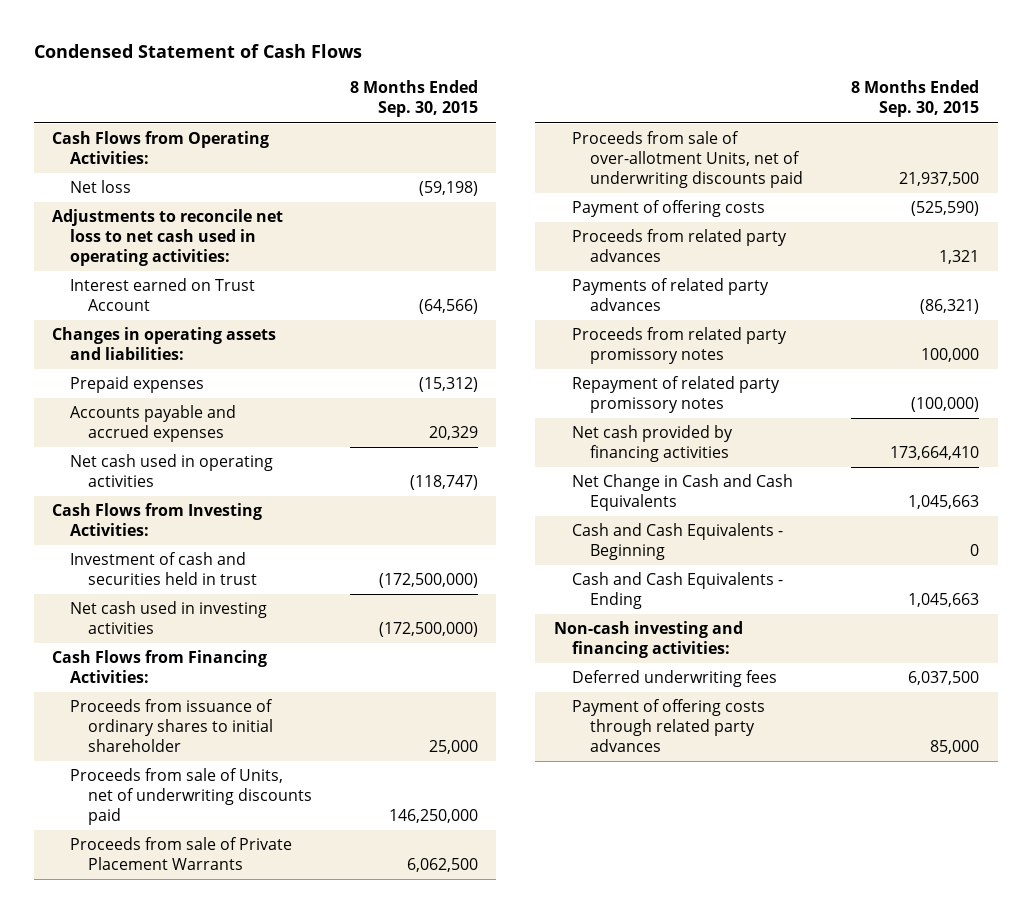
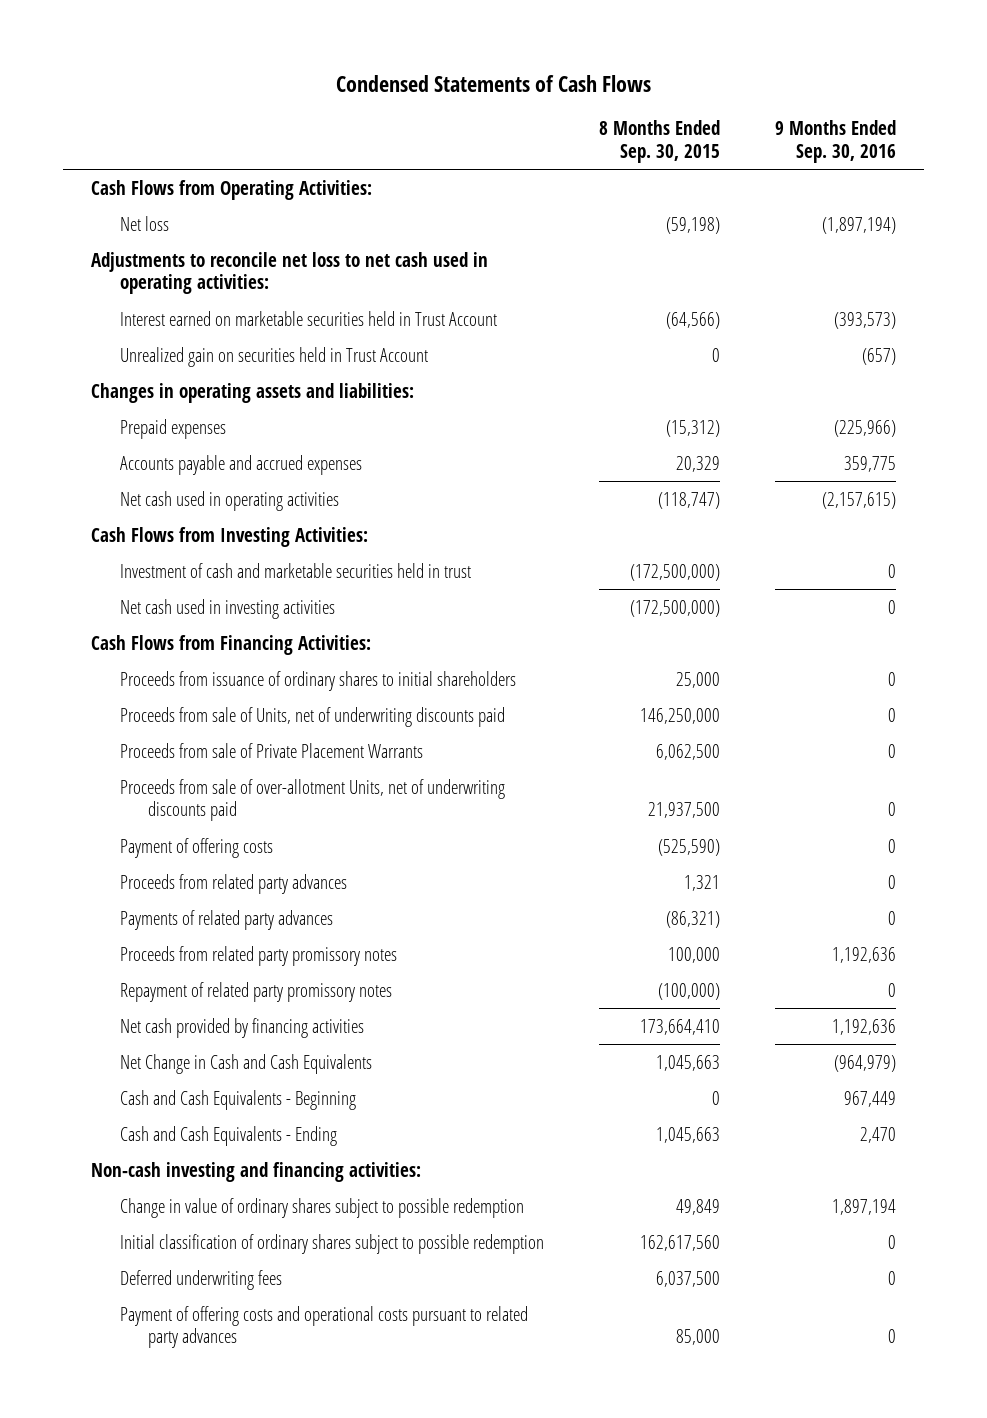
- Condensed Statement of Cash Flows
+ Condensed Statements of Cash Flows
- | 8 Months Ended Sep. 30, 2015
+ | 8 Months Ended Sep. 30, 2015 | 9 Months Ended Sep. 30, 2016
- Interest earned on Trust Account | (64,566)
+ Interest earned on marketable securities held in Trust Account | (64,566) | (393,573)
+ Unrealized gain on securities held in Trust Account | 0 | (657)
- Investment of cash and securities held in trust | (172,500,000)
+ Investment of cash and marketable securities held in trust | (172,500,000) | 0
- Proceeds from issuance of ordinary shares to initial shareholder | 25,000
+ Proceeds from issuance of ordinary shares to initial shareholders | 25,000 | 0
+ Change in value of ordinary shares subject to possible redemption | 49,849 | 1,897,194
+ Initial classification of ordinary shares subject to possible redemption | 162,617,560 | 0
- Payment of offering costs through related party advances | 85,000
+ Payment of offering costs and operational costs pursuant to related party advances | 85,000 | 0

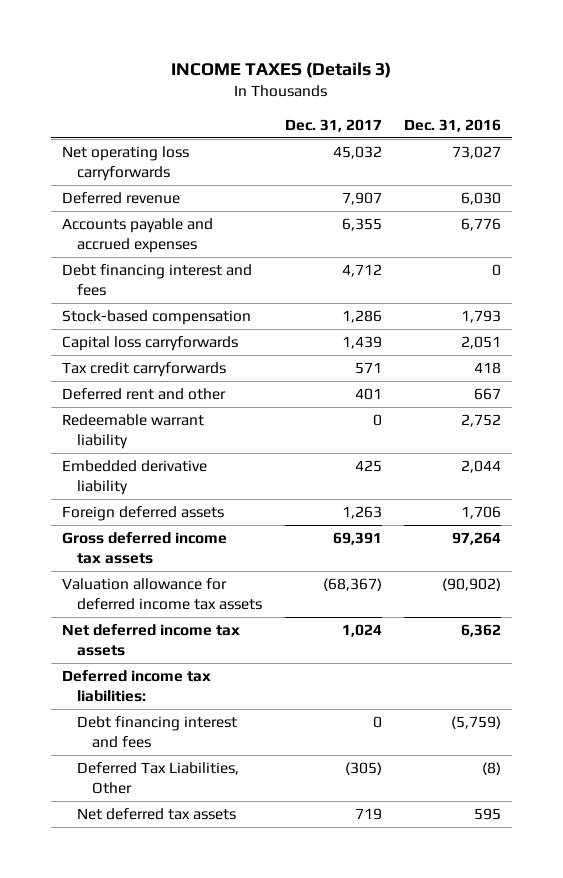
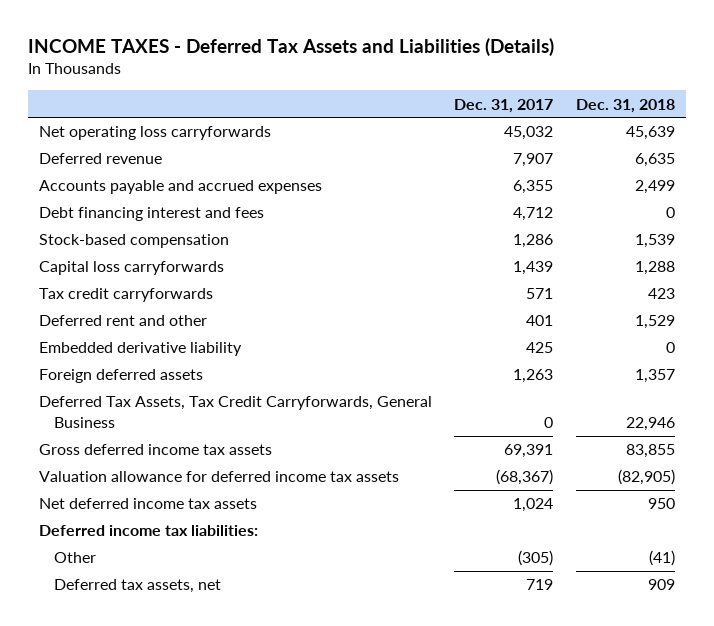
- INCOME TAXES (Details 3)
+ INCOME TAXES - Deferred Tax Assets and Liabilities (Details)
- | Dec. 31, 2017 | Dec. 31, 2016
+ | Dec. 31, 2017 | Dec. 31, 2018
- Redeemable warrant liability | 0 | 2,752
+ Deferred Tax Assets, Tax Credit Carryforwards, General Business | 0 | 22,946
- Debt financing interest and fees | 0 | (5,759)
- Deferred Tax Liabilities, Other | (305) | (8)
- Net deferred tax assets | 719 | 595
+ Other | (305) | (41)
+ Deferred tax assets, net | 719 | 909

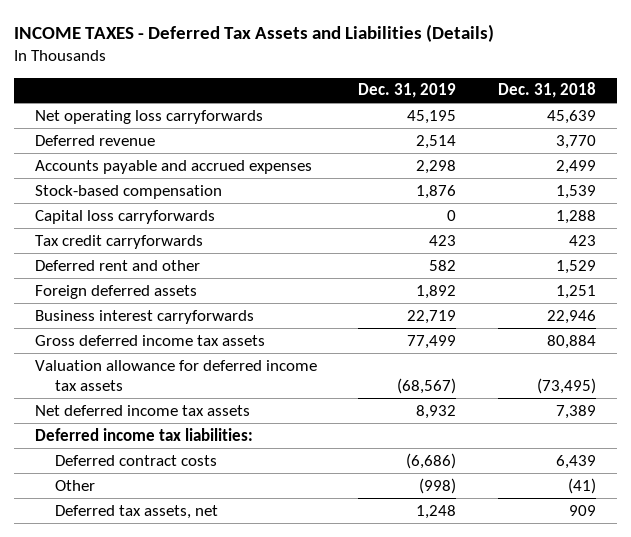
- | Dec. 31, 2017 | Dec. 31, 2018
+ | Dec. 31, 2019 | Dec. 31, 2018
- Deferred revenue | 7,907 | 6,635
+ Deferred revenue | 2,514 | 3,770
- Debt financing interest and fees | 4,712 | 0
- Embedded derivative liability | 425 | 0
- Foreign deferred assets | 1,263 | 1,357
- Deferred Tax Assets, Tax Credit Carryforwards, General Business | 0 | 22,946
- Gross deferred income tax assets | 69,391 | 83,855
- Valuation allowance for deferred income tax assets | (68,367) | (82,905)
- Net deferred income tax assets | 1,024 | 950
+ Foreign deferred assets | 1,892 | 1,251
+ Business interest carryforwards | 22,719 | 22,946
+ Gross deferred income tax assets | 77,499 | 80,884
+ Valuation allowance for deferred income tax assets | (68,567) | (73,495)
+ Net deferred income tax assets | 8,932 | 7,389
+ Deferred contract costs | (6,686) | 6,439

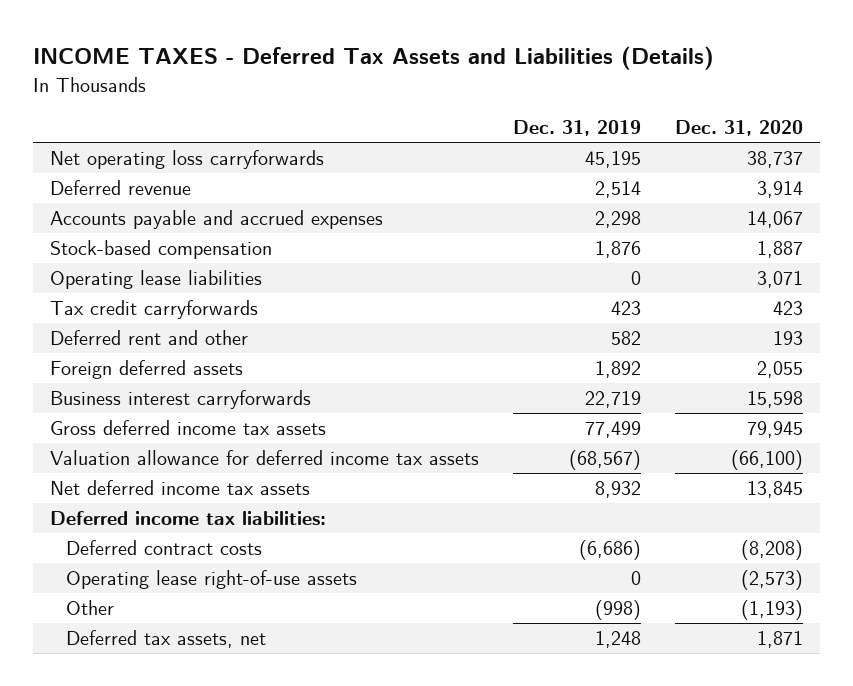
- | Dec. 31, 2019 | Dec. 31, 2018
+ | Dec. 31, 2019 | Dec. 31, 2020
- Capital loss carryforwards | 0 | 1,288
+ Operating lease liabilities | 0 | 3,071
+ Operating lease right-of-use assets | 0 | (2,573)

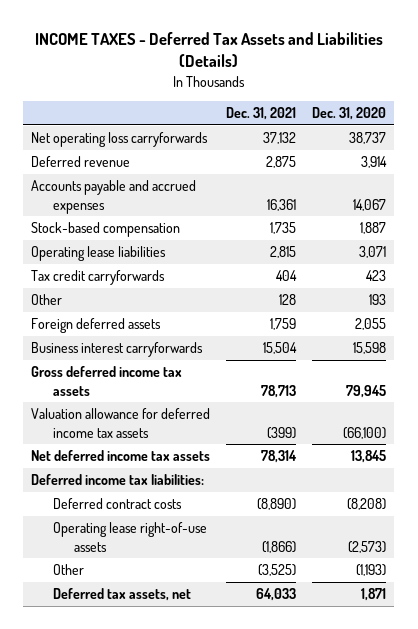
- | Dec. 31, 2019 | Dec. 31, 2020
+ | Dec. 31, 2021 | Dec. 31, 2020
- Deferred rent and other | 582 | 193
+ Other | 128 | 193

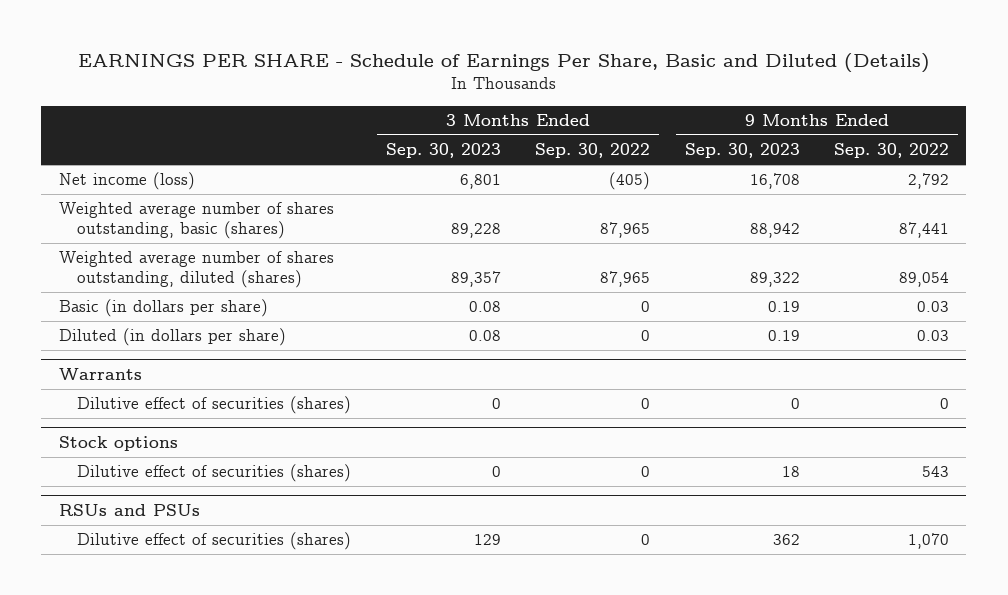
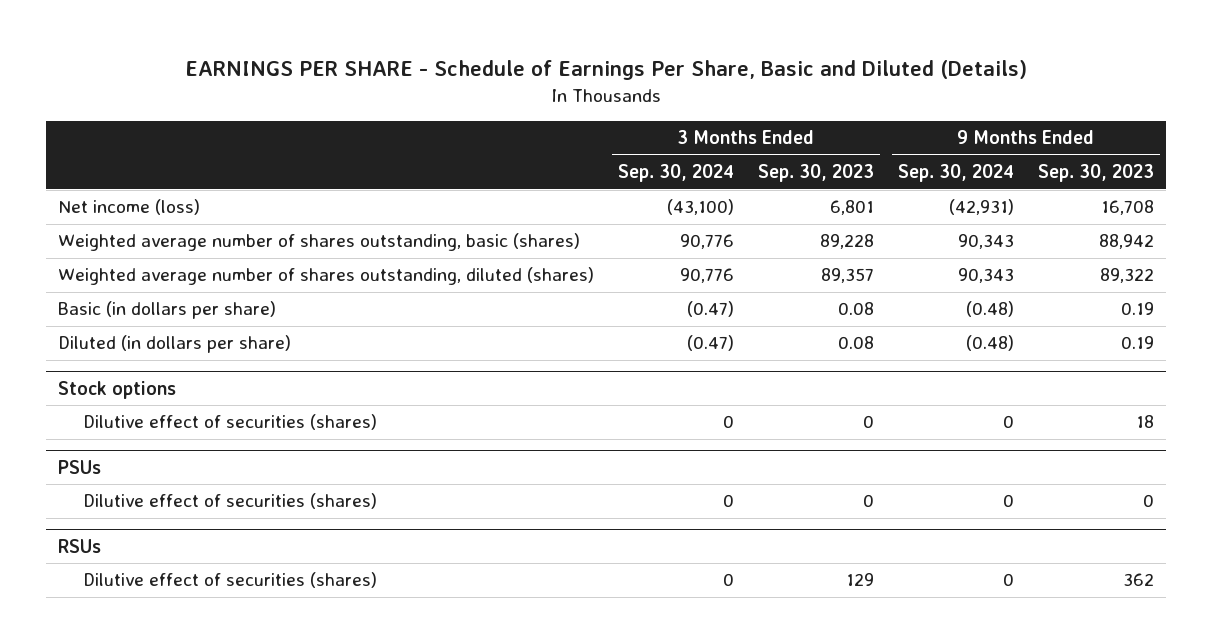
- | 3 Months Ended Sep. 30, 2023 | 3 Months Ended Sep. 30, 2022 | 9 Months Ended Sep. 30, 2023 | 9 Months Ended Sep. 30, 2022
+ | 3 Months Ended Sep. 30, 2024 | 3 Months Ended Sep. 30, 2023 | 9 Months Ended Sep. 30, 2024 | 9 Months Ended Sep. 30, 2023
- Warrants
- Dilutive effect of securities (shares) | 0 | 0 | 0 | 0
- RSUs and PSUs
+ PSUs
+ Dilutive effect of securities (shares) | 0 | 0 | 0 | 0
+ RSUs

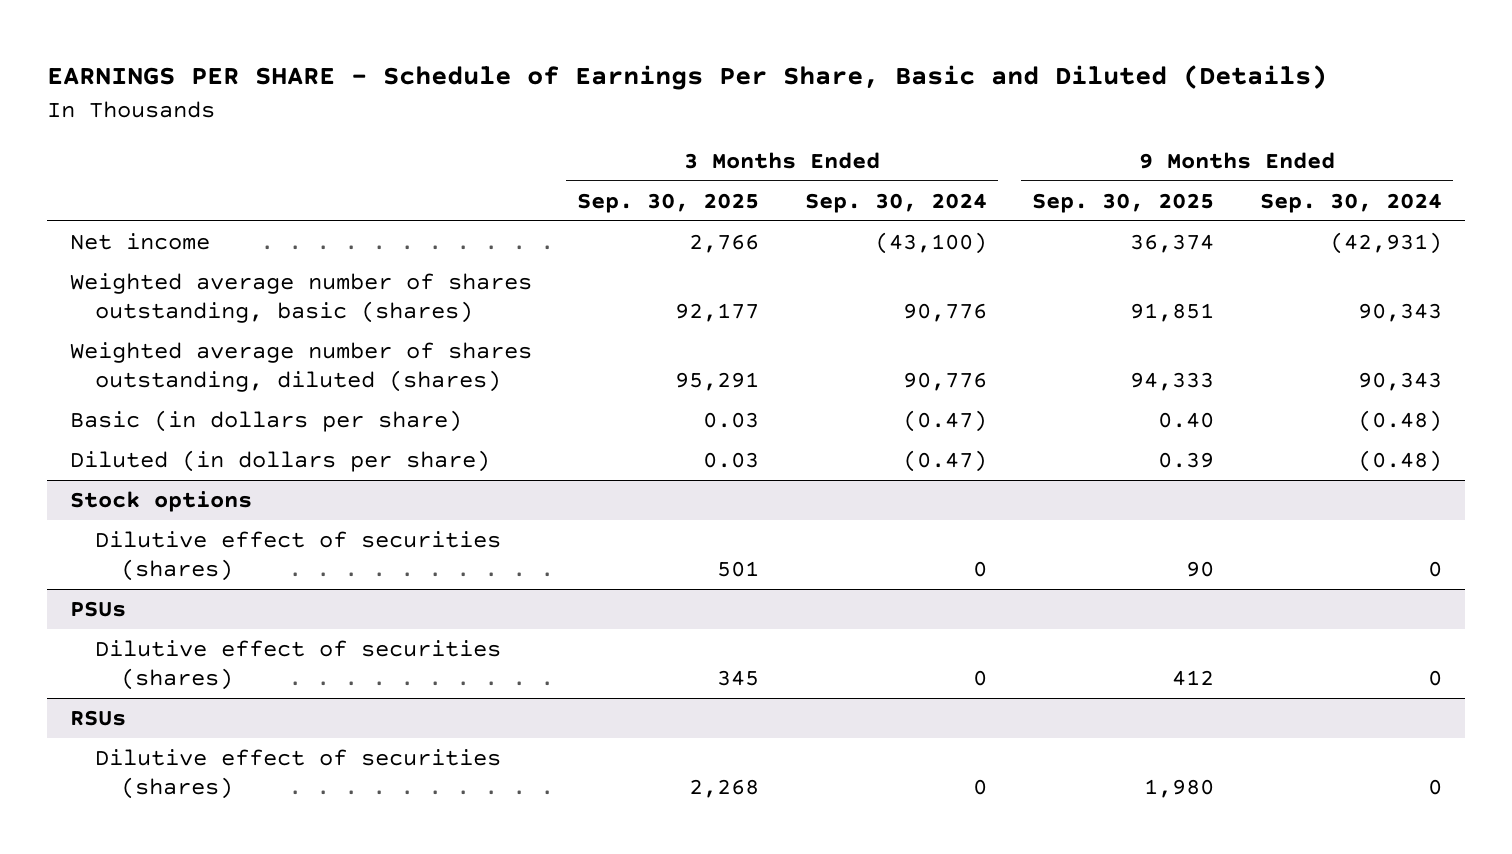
- | 3 Months Ended Sep. 30, 2024 | 3 Months Ended Sep. 30, 2023 | 9 Months Ended Sep. 30, 2024 | 9 Months Ended Sep. 30, 2023
+ | 3 Months Ended Sep. 30, 2025 | 3 Months Ended Sep. 30, 2024 | 9 Months Ended Sep. 30, 2025 | 9 Months Ended Sep. 30, 2024
- Net income (loss) | (43,100) | 6,801 | (42,931) | 16,708
+ Net income | 2,766 | (43,100) | 36,374 | (42,931)

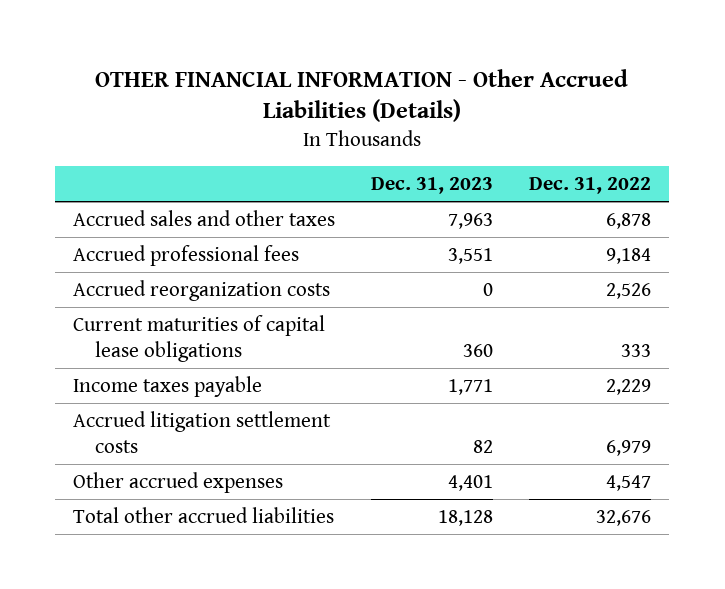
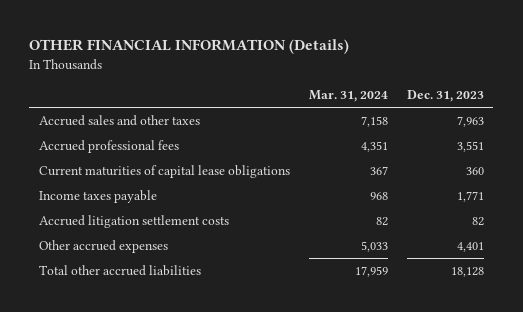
- OTHER FINANCIAL INFORMATION - Other Accrued Liabilities (Details)
+ OTHER FINANCIAL INFORMATION (Details)
- | Dec. 31, 2023 | Dec. 31, 2022
+ | Mar. 31, 2024 | Dec. 31, 2023
- Accrued reorganization costs | 0 | 2,526

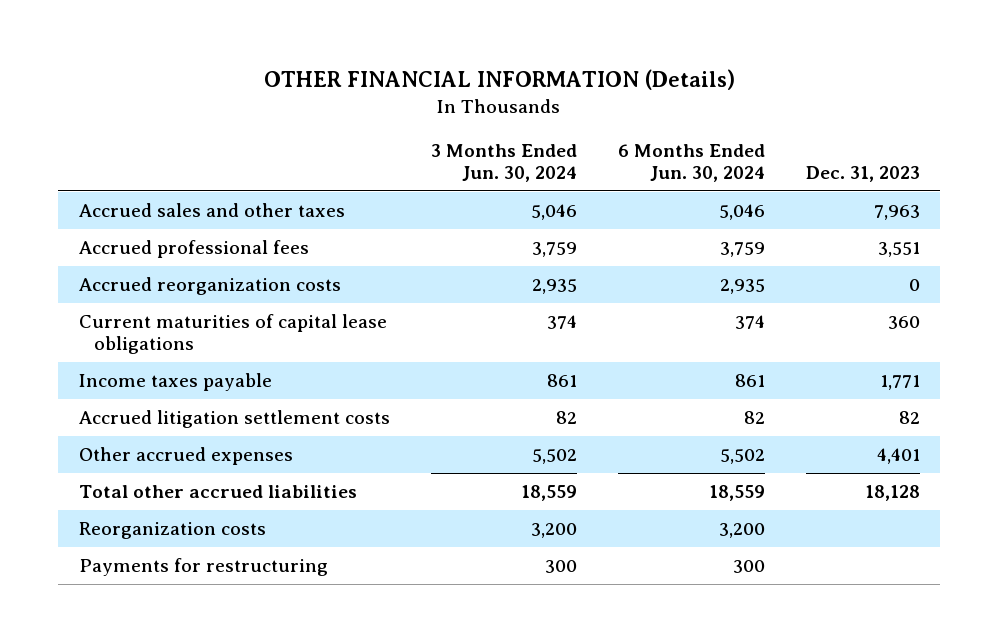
- | Mar. 31, 2024 | Dec. 31, 2023
+ | 3 Months Ended Jun. 30, 2024 | 6 Months Ended Jun. 30, 2024 | Dec. 31, 2023
+ Accrued reorganization costs | 2,935 | 2,935 | 0
+ Reorganization costs | 3,200 | 3,200 |
+ Payments for restructuring | 300 | 300 |

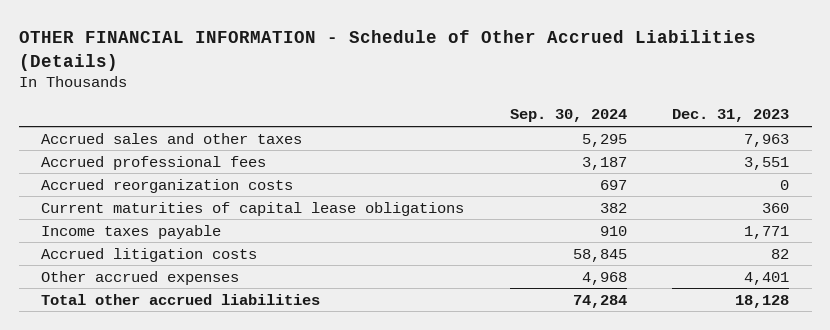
- OTHER FINANCIAL INFORMATION (Details)
+ OTHER FINANCIAL INFORMATION - Schedule of Other Accrued Liabilities (Details)
- | 3 Months Ended Jun. 30, 2024 | 6 Months Ended Jun. 30, 2024 | Dec. 31, 2023
+ | Sep. 30, 2024 | Dec. 31, 2023
- Accrued litigation settlement costs | 82 | 82 | 82
+ Accrued litigation costs | 58,845 | 82
- Reorganization costs | 3,200 | 3,200 |
- Payments for restructuring | 300 | 300 |

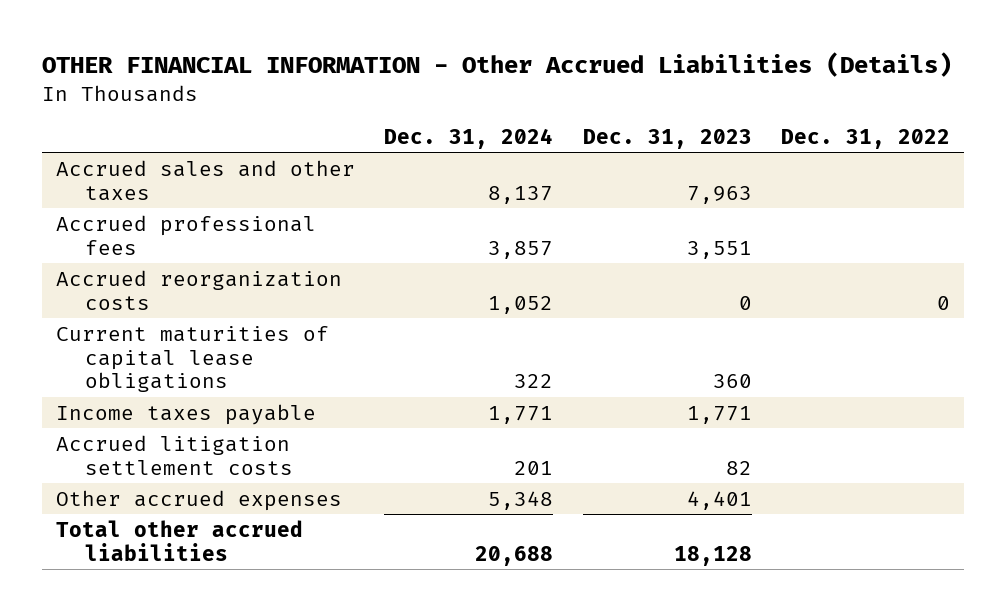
- OTHER FINANCIAL INFORMATION - Schedule of Other Accrued Liabilities (Details)
+ OTHER FINANCIAL INFORMATION - Other Accrued Liabilities (Details)
- | Sep. 30, 2024 | Dec. 31, 2023
+ | Dec. 31, 2024 | Dec. 31, 2023 | Dec. 31, 2022
- Accrued litigation costs | 58,845 | 82
+ Accrued litigation settlement costs | 201 | 82 |

